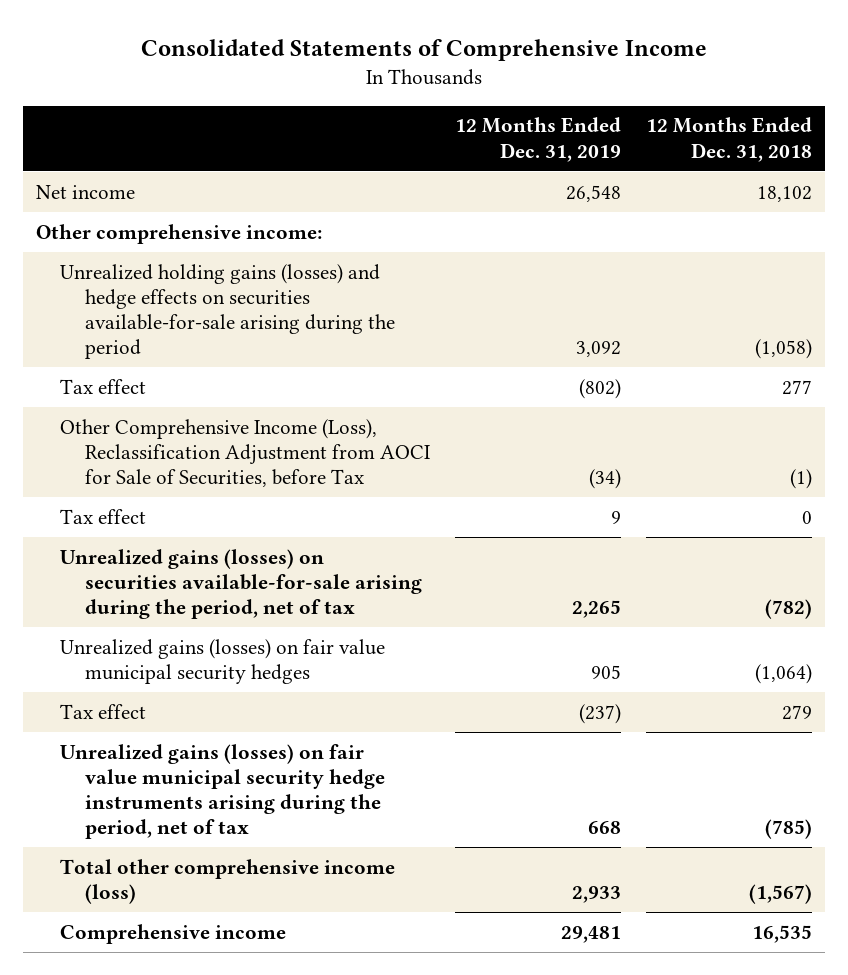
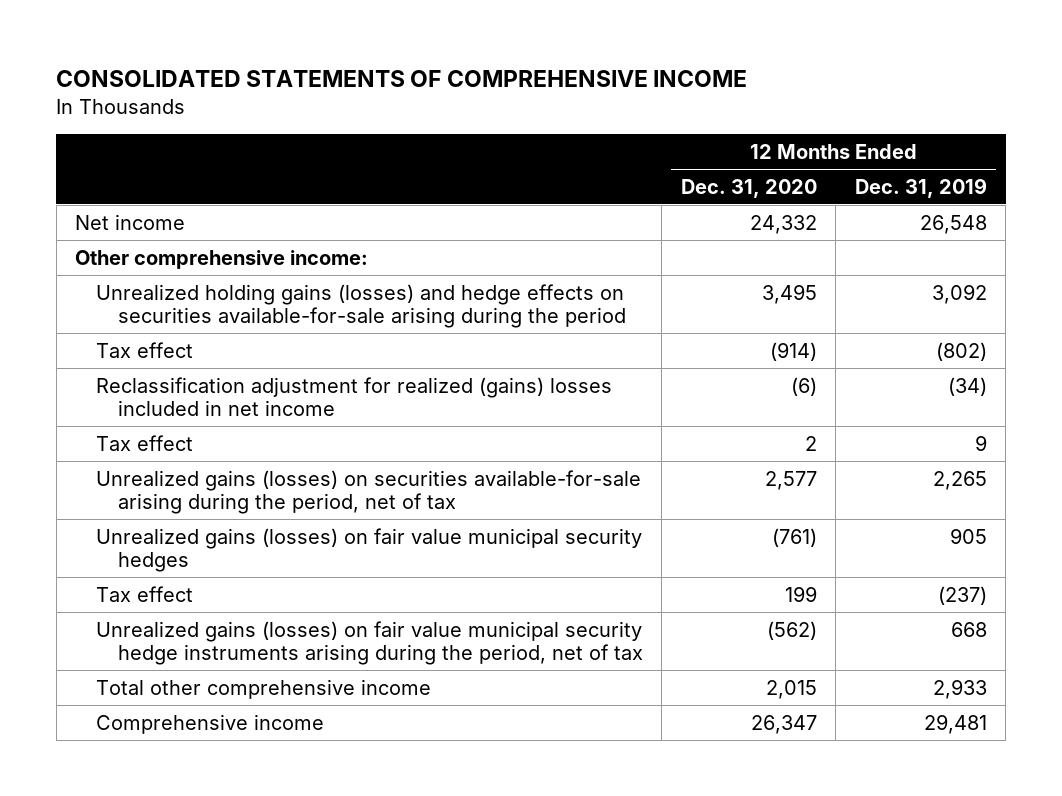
- Consolidated Statements of Comprehensive Income
+ CONSOLIDATED STATEMENTS OF COMPREHENSIVE INCOME
- | 12 Months Ended Dec. 31, 2019 | 12 Months Ended Dec. 31, 2018
+ | 12 Months Ended Dec. 31, 2020 | 12 Months Ended Dec. 31, 2019
- Other Comprehensive Income (Loss), Reclassification Adjustment from AOCI for Sale of Securities, before Tax | (34) | (1)
+ Reclassification adjustment for realized (gains) losses included in net income | (6) | (34)
- Total other comprehensive income (loss) | 2,933 | (1,567)
+ Total other comprehensive income | 2,015 | 2,933

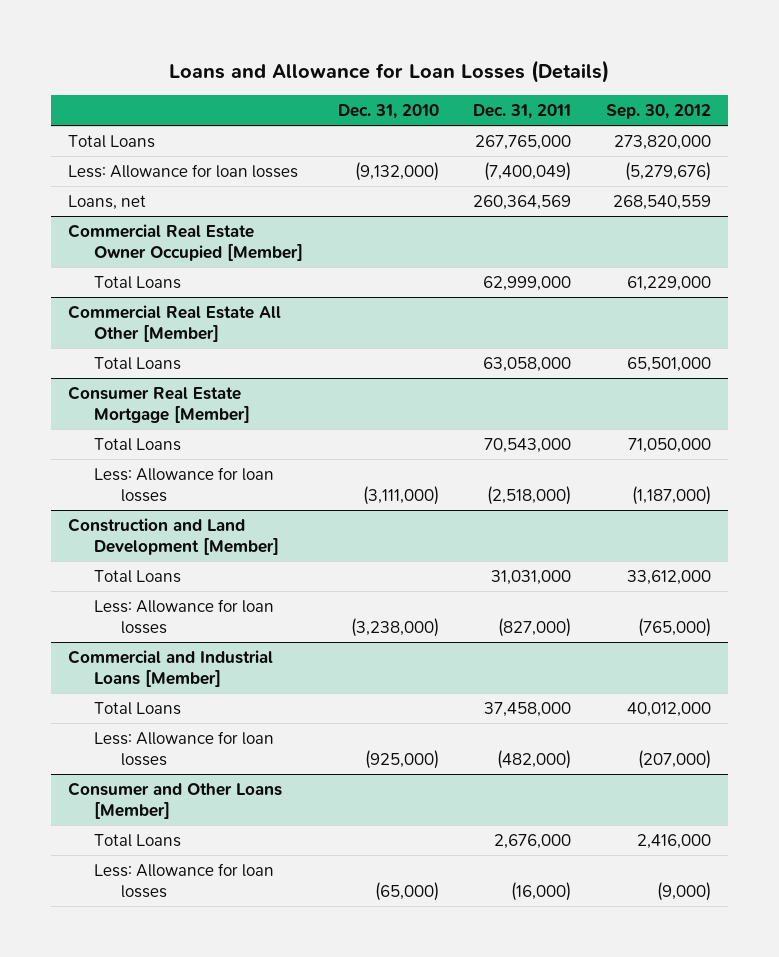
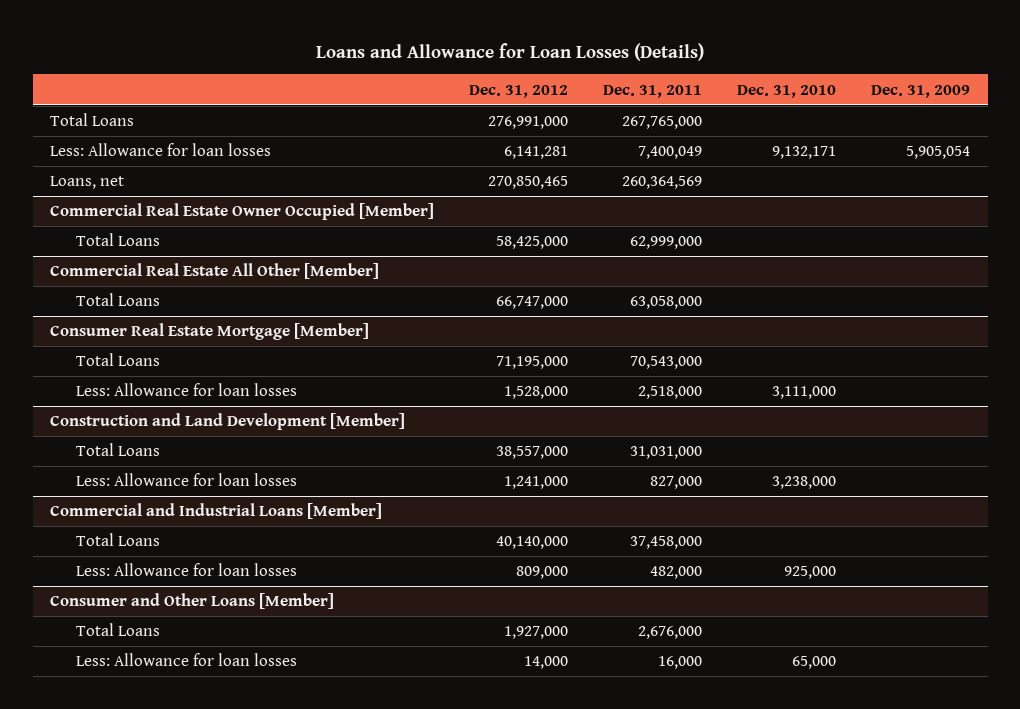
- | Dec. 31, 2010 | Dec. 31, 2011 | Sep. 30, 2012
+ | Dec. 31, 2012 | Dec. 31, 2011 | Dec. 31, 2010 | Dec. 31, 2009
- Less: Allowance for loan losses | (9,132,000) | (7,400,049) | (5,279,676)
+ Less: Allowance for loan losses | 6,141,281 | 7,400,049 | 9,132,171 | 5,905,054
@ Consumer Real Estate Mortgage [Member]
- Less: Allowance for loan losses | (3,111,000) | (2,518,000) | (1,187,000)
+ Less: Allowance for loan losses | 1,528,000 | 2,518,000 | 3,111,000 |
@ Construction and Land Development [Member]
- Less: Allowance for loan losses | (3,238,000) | (827,000) | (765,000)
+ Less: Allowance for loan losses | 1,241,000 | 827,000 | 3,238,000 |
@ Commercial and Industrial Loans [Member]
- Less: Allowance for loan losses | (925,000) | (482,000) | (207,000)
+ Less: Allowance for loan losses | 809,000 | 482,000 | 925,000 |
@ Consumer and Other Loans [Member]
- Less: Allowance for loan losses | (65,000) | (16,000) | (9,000)
+ Less: Allowance for loan losses | 14,000 | 16,000 | 65,000 |

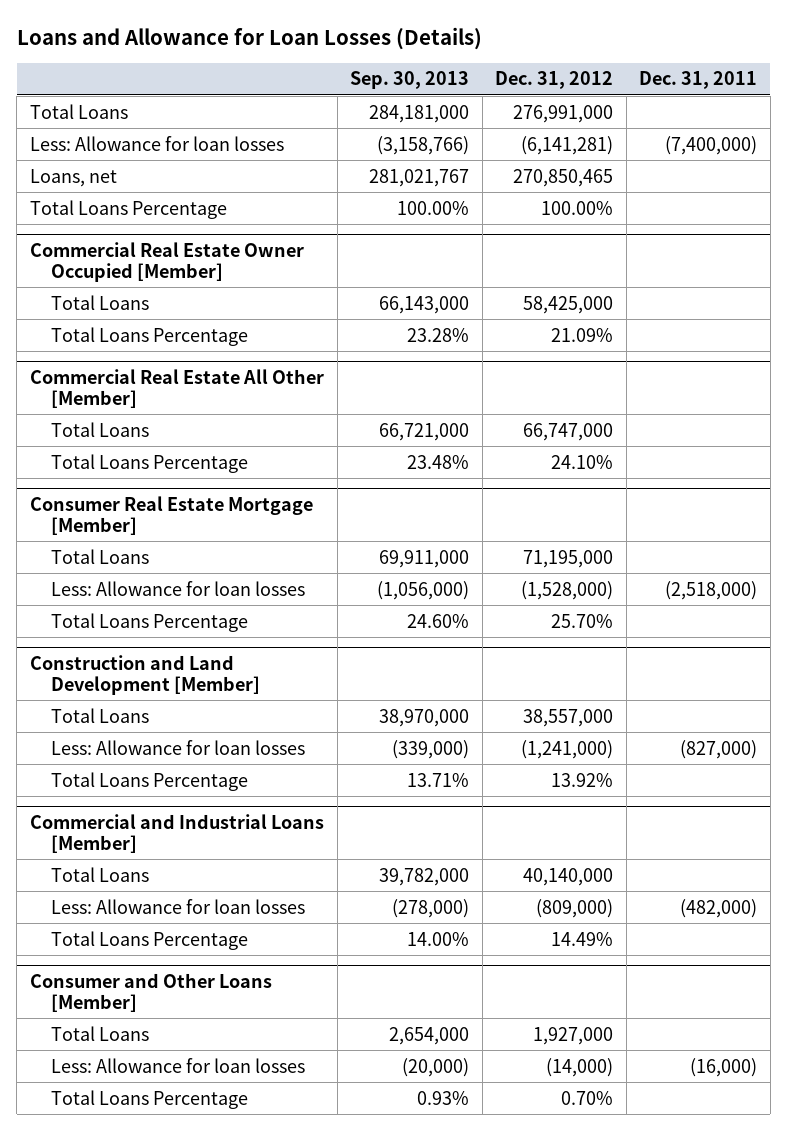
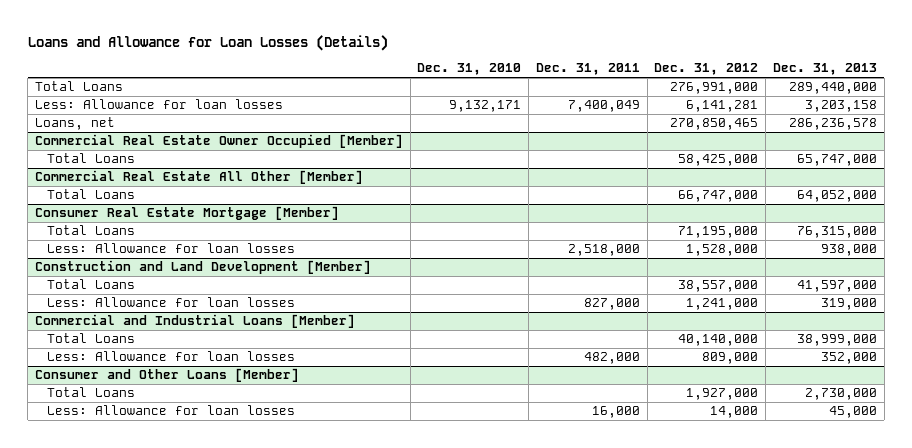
- | Sep. 30, 2013 | Dec. 31, 2012 | Dec. 31, 2011
+ | Dec. 31, 2010 | Dec. 31, 2011 | Dec. 31, 2012 | Dec. 31, 2013
- Less: Allowance for loan losses | (3,158,766) | (6,141,281) | (7,400,000)
+ Less: Allowance for loan losses | 9,132,171 | 7,400,049 | 6,141,281 | 3,203,158
- Total Loans Percentage | 100.00% | 100.00% |
@ Commercial Real Estate Owner Occupied [Member]
- Total Loans Percentage | 23.28% | 21.09% |
@ Commercial Real Estate All Other [Member]
- Total Loans Percentage | 23.48% | 24.10% |
@ Consumer Real Estate Mortgage [Member]
- Less: Allowance for loan losses | (1,056,000) | (1,528,000) | (2,518,000)
- Total Loans Percentage | 24.60% | 25.70% |
+ Less: Allowance for loan losses | | 2,518,000 | 1,528,000 | 938,000
@ Construction and Land Development [Member]
- Less: Allowance for loan losses | (339,000) | (1,241,000) | (827,000)
- Total Loans Percentage | 13.71% | 13.92% |
+ Less: Allowance for loan losses | | 827,000 | 1,241,000 | 319,000
@ Commercial and Industrial Loans [Member]
- Less: Allowance for loan losses | (278,000) | (809,000) | (482,000)
- Total Loans Percentage | 14.00% | 14.49% |
+ Less: Allowance for loan losses | | 482,000 | 809,000 | 352,000
@ Consumer and Other Loans [Member]
- Less: Allowance for loan losses | (20,000) | (14,000) | (16,000)
- Total Loans Percentage | 0.93% | 0.70% |
+ Less: Allowance for loan losses | | 16,000 | 14,000 | 45,000

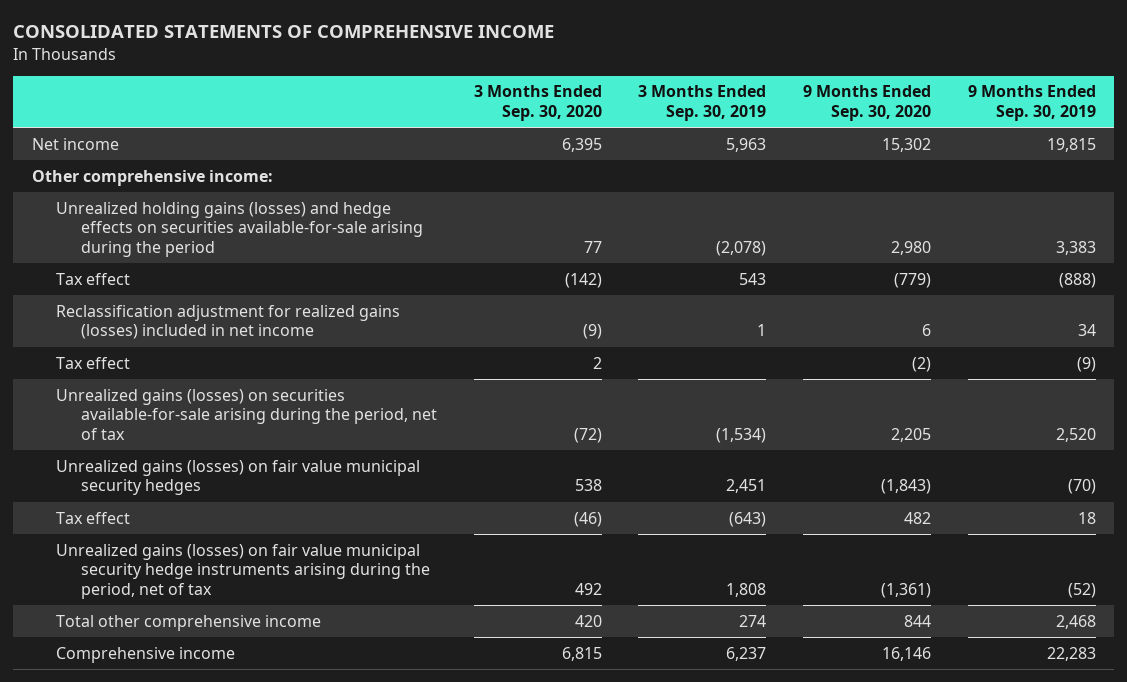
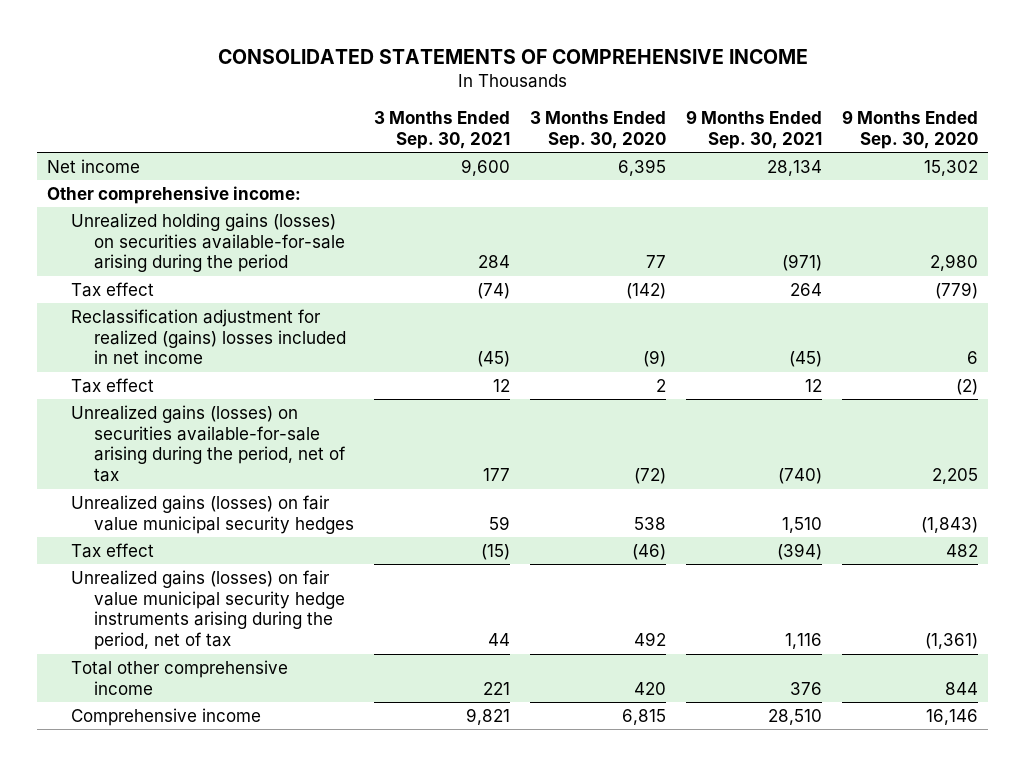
- | 3 Months Ended Sep. 30, 2020 | 3 Months Ended Sep. 30, 2019 | 9 Months Ended Sep. 30, 2020 | 9 Months Ended Sep. 30, 2019
+ | 3 Months Ended Sep. 30, 2021 | 3 Months Ended Sep. 30, 2020 | 9 Months Ended Sep. 30, 2021 | 9 Months Ended Sep. 30, 2020
- Unrealized holding gains (losses) and hedge effects on securities available-for-sale arising during the period | 77 | (2,078) | 2,980 | 3,383
+ Unrealized holding gains (losses) on securities available-for-sale arising during the period | 284 | 77 | (971) | 2,980
- Reclassification adjustment for realized gains (losses) included in net income | (9) | 1 | 6 | 34
+ Reclassification adjustment for realized (gains) losses included in net income | (45) | (9) | (45) | 6

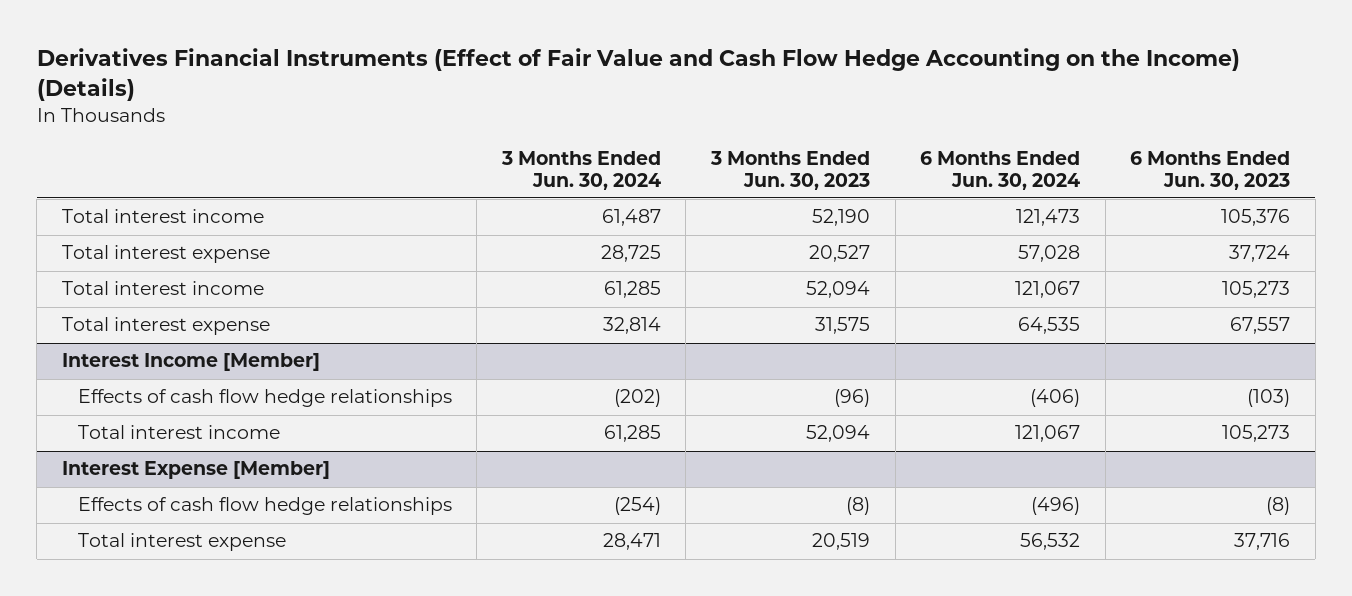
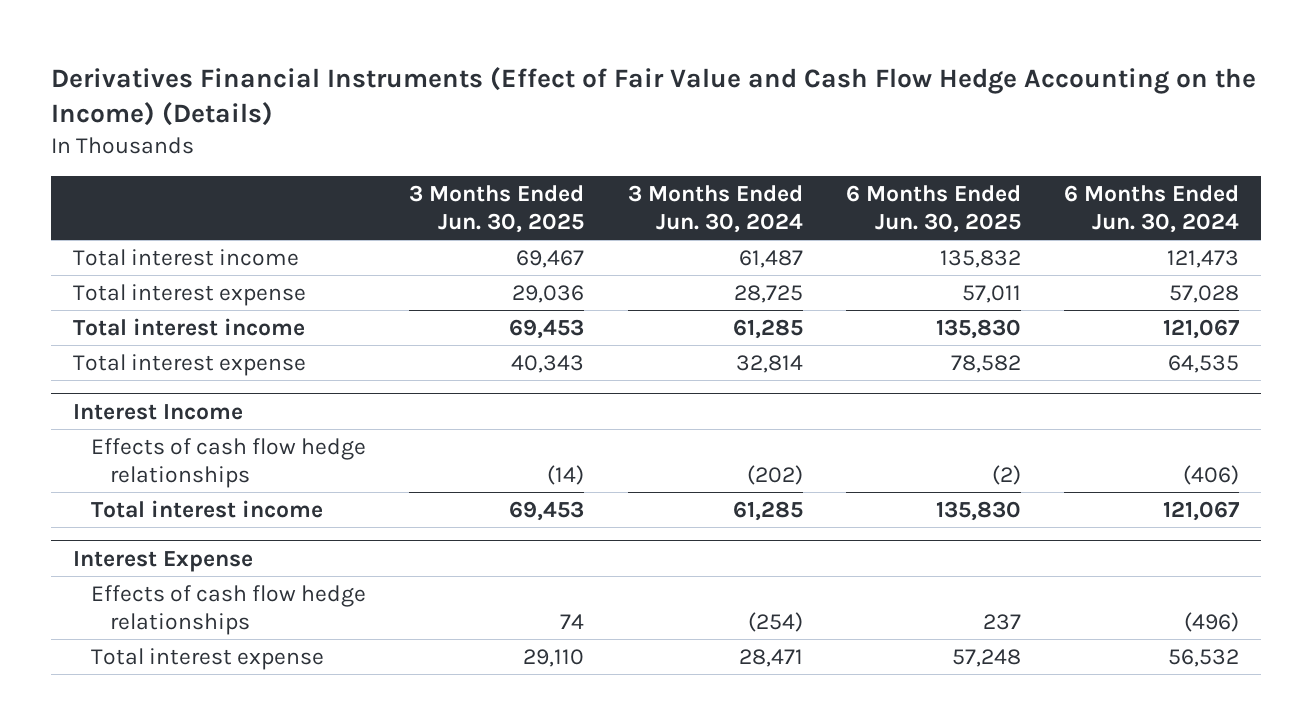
- | 3 Months Ended Jun. 30, 2024 | 3 Months Ended Jun. 30, 2023 | 6 Months Ended Jun. 30, 2024 | 6 Months Ended Jun. 30, 2023
+ | 3 Months Ended Jun. 30, 2025 | 3 Months Ended Jun. 30, 2024 | 6 Months Ended Jun. 30, 2025 | 6 Months Ended Jun. 30, 2024
- Interest Income [Member]
+ Interest Income
- Interest Expense [Member]
+ Interest Expense

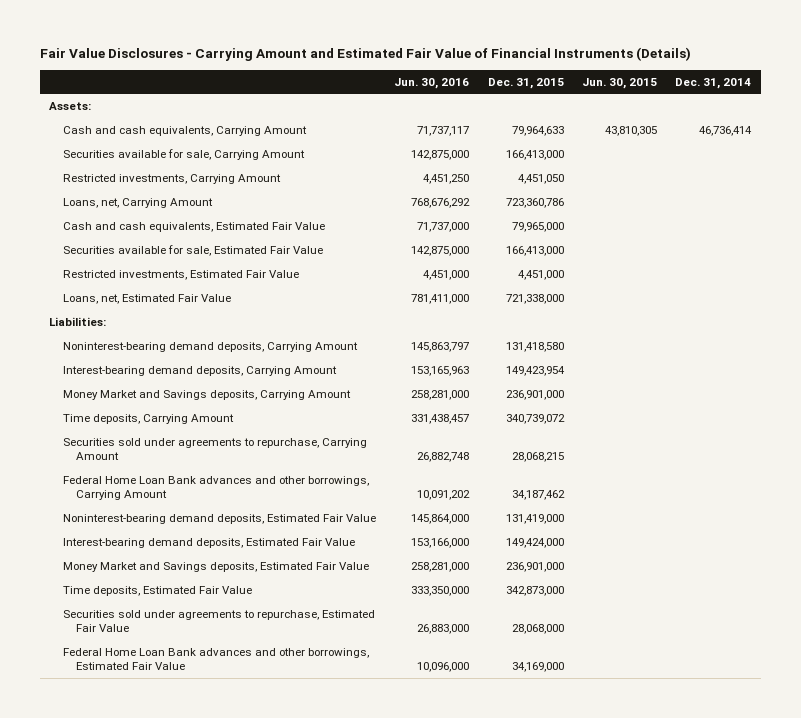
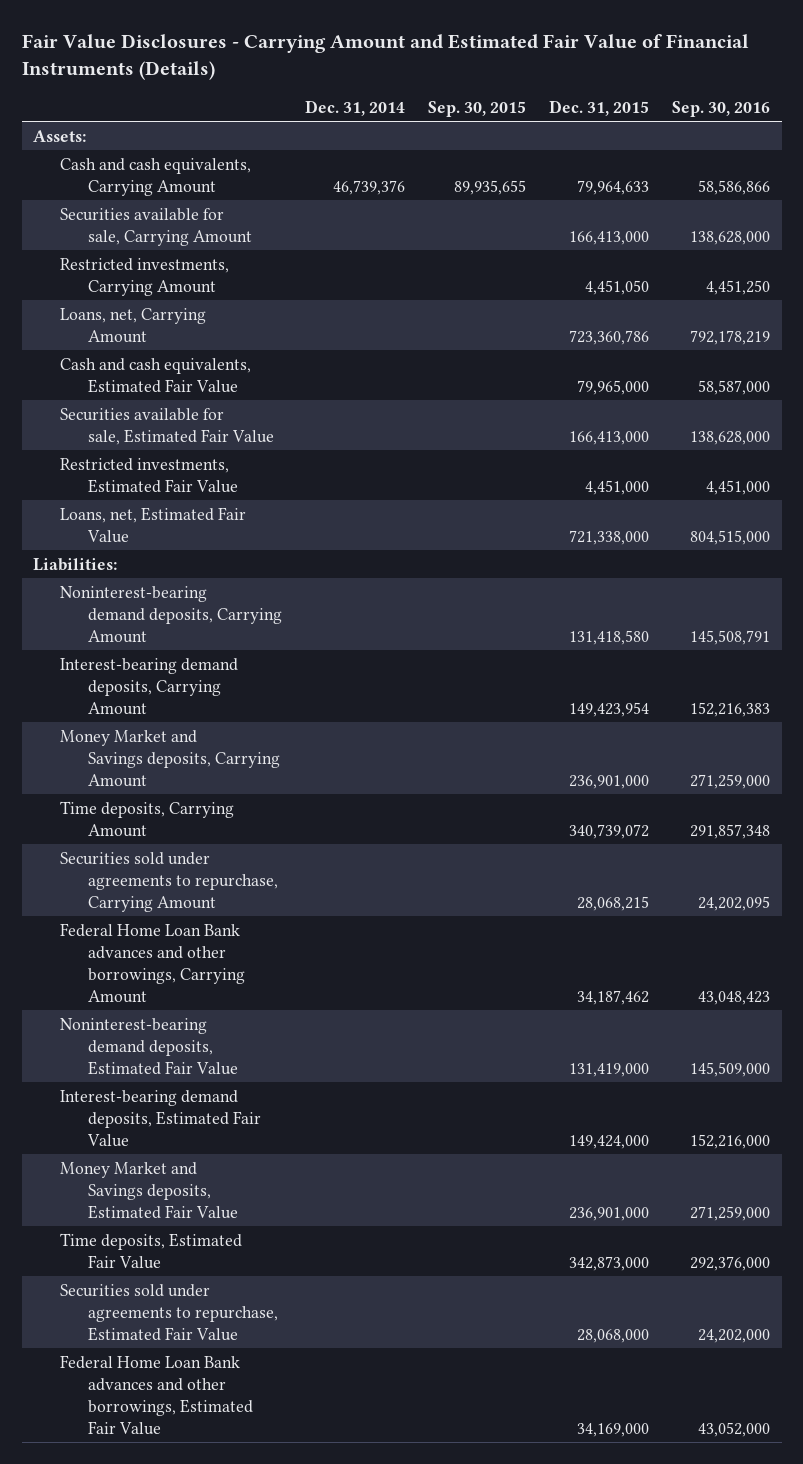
- | Jun. 30, 2016 | Dec. 31, 2015 | Jun. 30, 2015 | Dec. 31, 2014
+ | Dec. 31, 2014 | Sep. 30, 2015 | Dec. 31, 2015 | Sep. 30, 2016
- Cash and cash equivalents, Carrying Amount | 71,737,117 | 79,964,633 | 43,810,305 | 46,736,414
+ Cash and cash equivalents, Carrying Amount | 46,739,376 | 89,935,655 | 79,964,633 | 58,586,866

